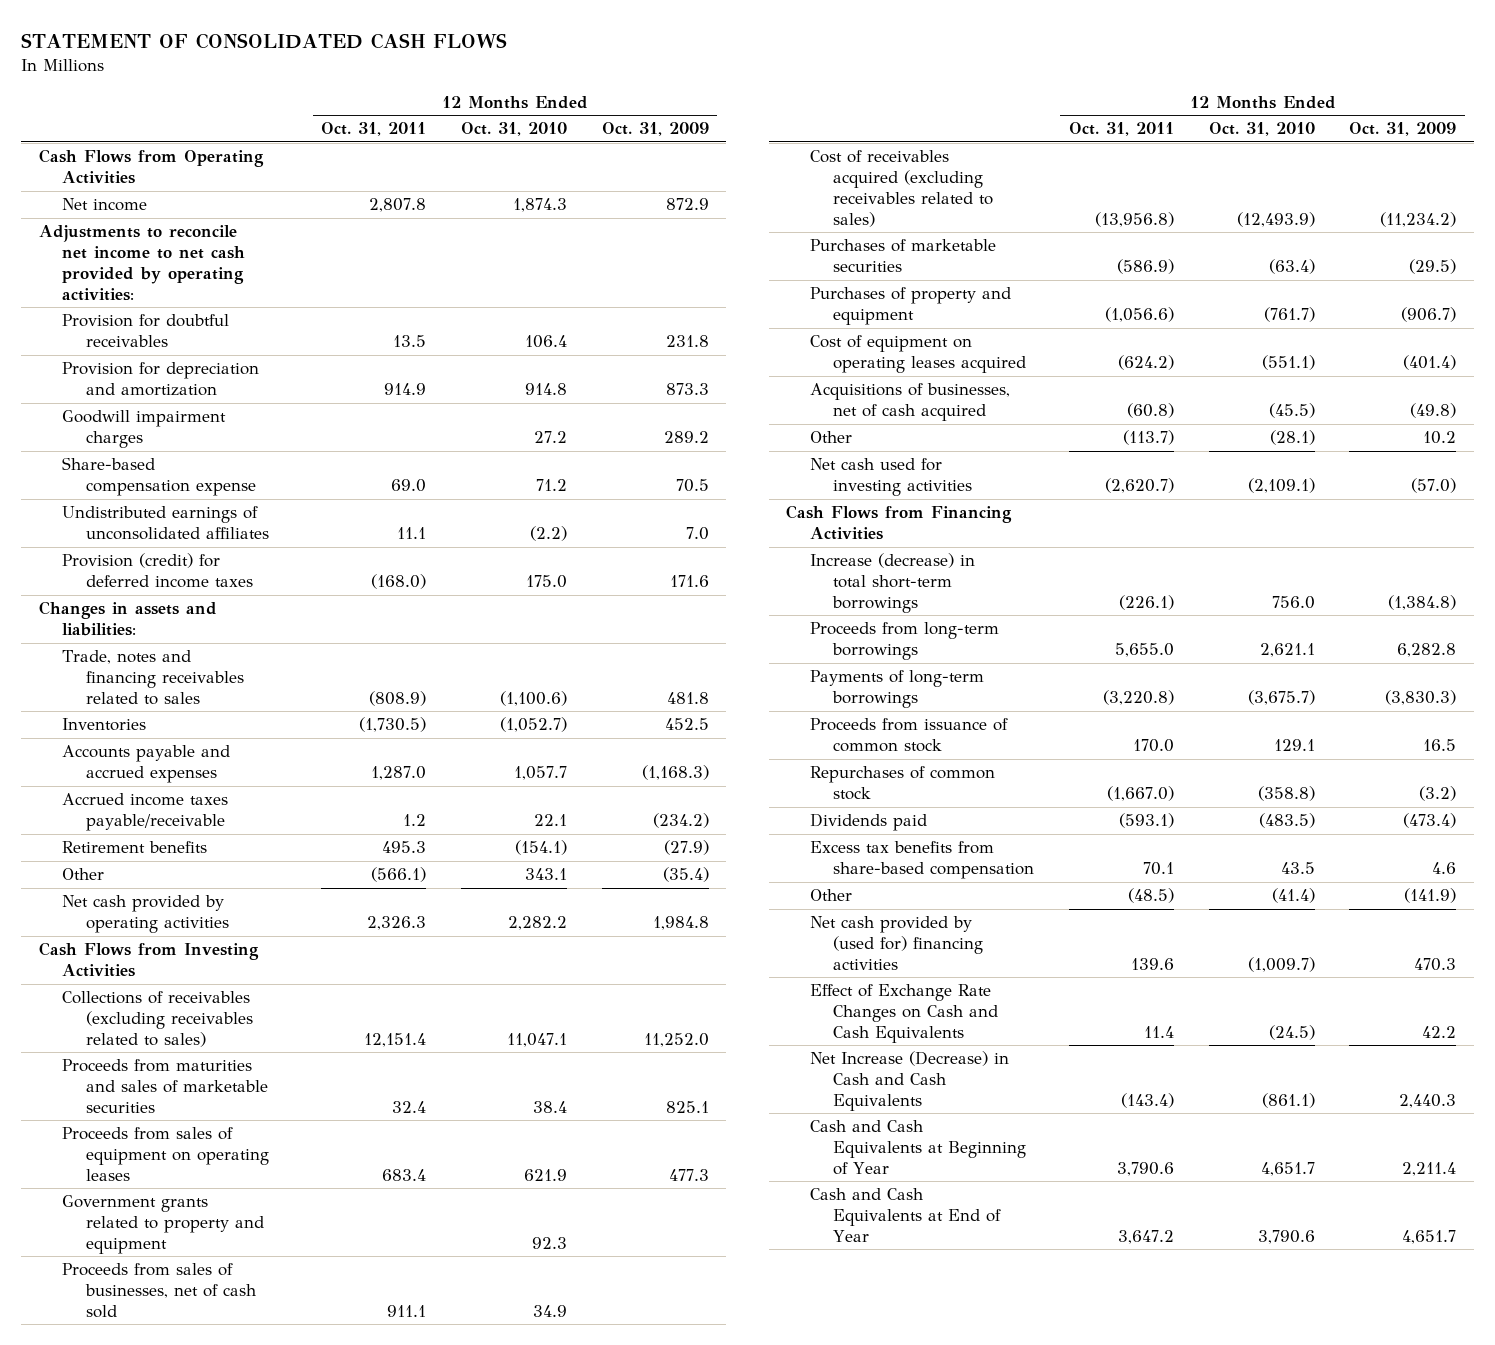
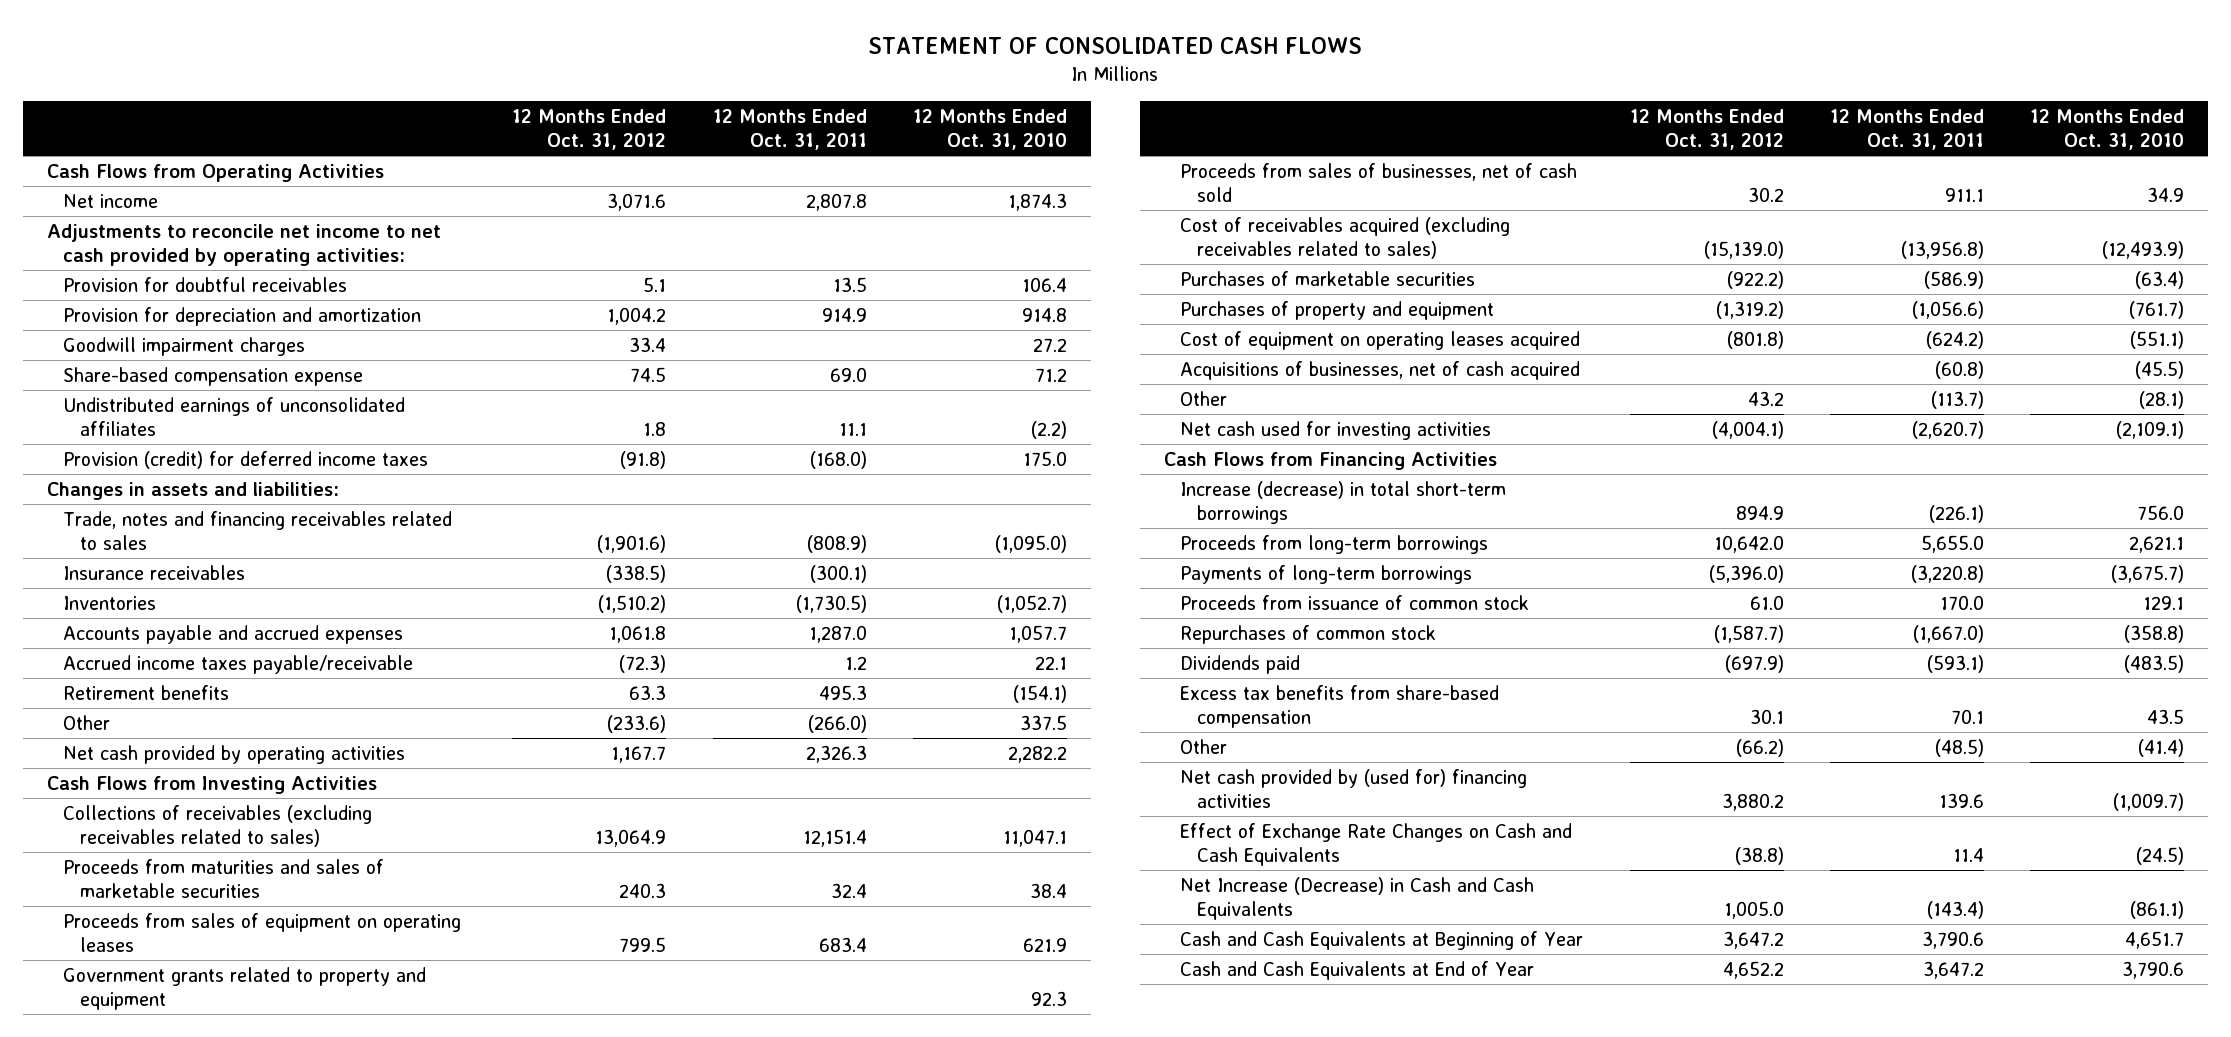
- | 12 Months Ended Oct. 31, 2011 | 12 Months Ended Oct. 31, 2010 | 12 Months Ended Oct. 31, 2009
+ | 12 Months Ended Oct. 31, 2012 | 12 Months Ended Oct. 31, 2011 | 12 Months Ended Oct. 31, 2010
- Trade, notes and financing receivables related to sales | (808.9) | (1,100.6) | 481.8
+ Trade, notes and financing receivables related to sales | (1,901.6) | (808.9) | (1,095.0)
+ Insurance receivables | (338.5) | (300.1) |
- Other | (566.1) | 343.1 | (35.4)
+ Other | (233.6) | (266.0) | 337.5

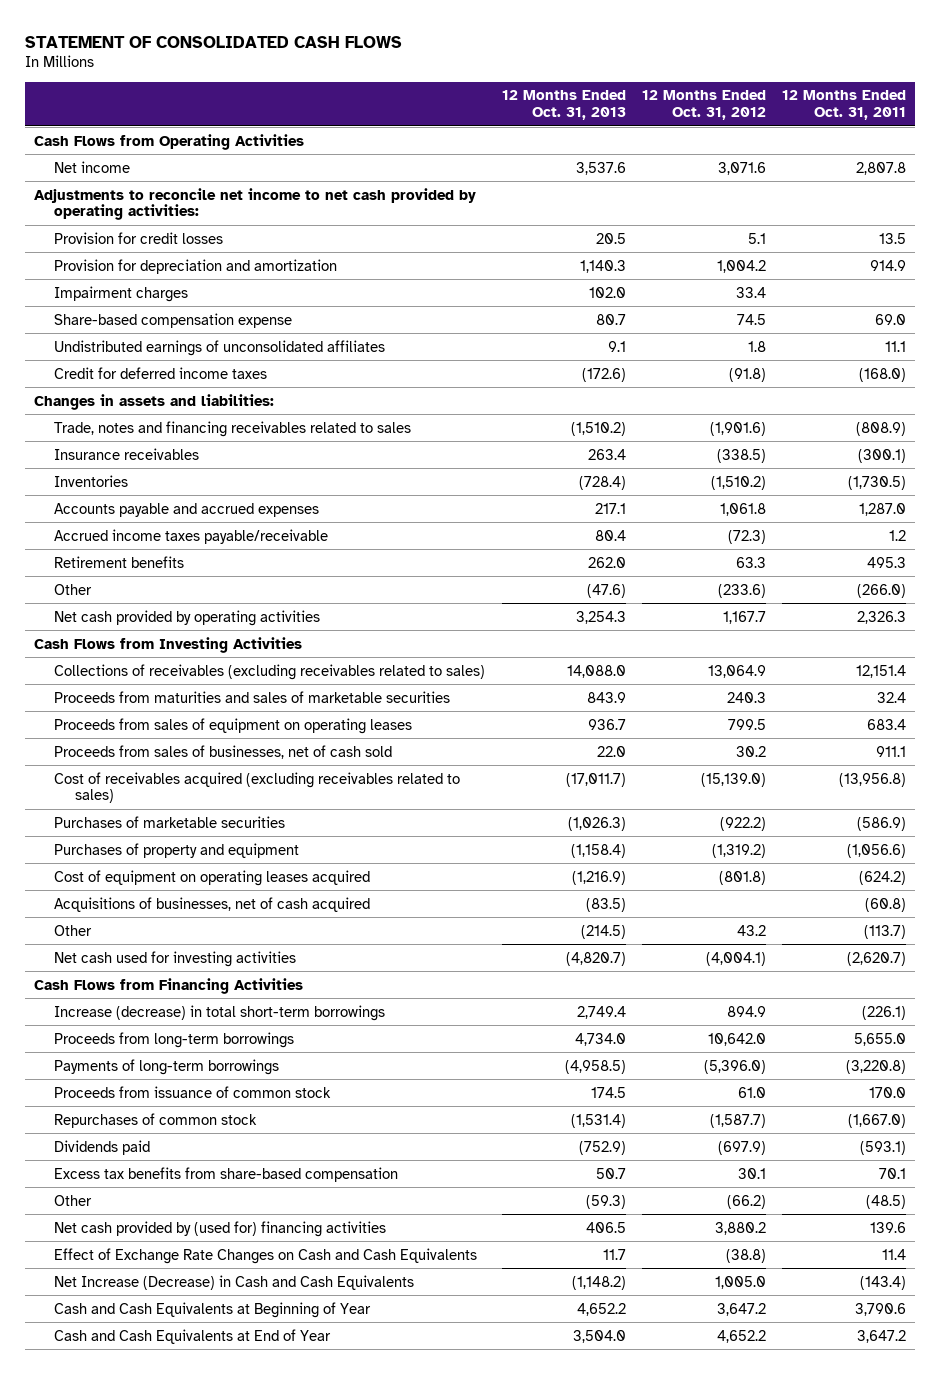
- | 12 Months Ended Oct. 31, 2012 | 12 Months Ended Oct. 31, 2011 | 12 Months Ended Oct. 31, 2010
+ | 12 Months Ended Oct. 31, 2013 | 12 Months Ended Oct. 31, 2012 | 12 Months Ended Oct. 31, 2011
- Provision for doubtful receivables | 5.1 | 13.5 | 106.4
+ Provision for credit losses | 20.5 | 5.1 | 13.5
- Goodwill impairment charges | 33.4 | | 27.2
+ Impairment charges | 102.0 | 33.4 |
- Provision (credit) for deferred income taxes | (91.8) | (168.0) | 175.0
+ Credit for deferred income taxes | (172.6) | (91.8) | (168.0)
- Government grants related to property and equipment | | | 92.3

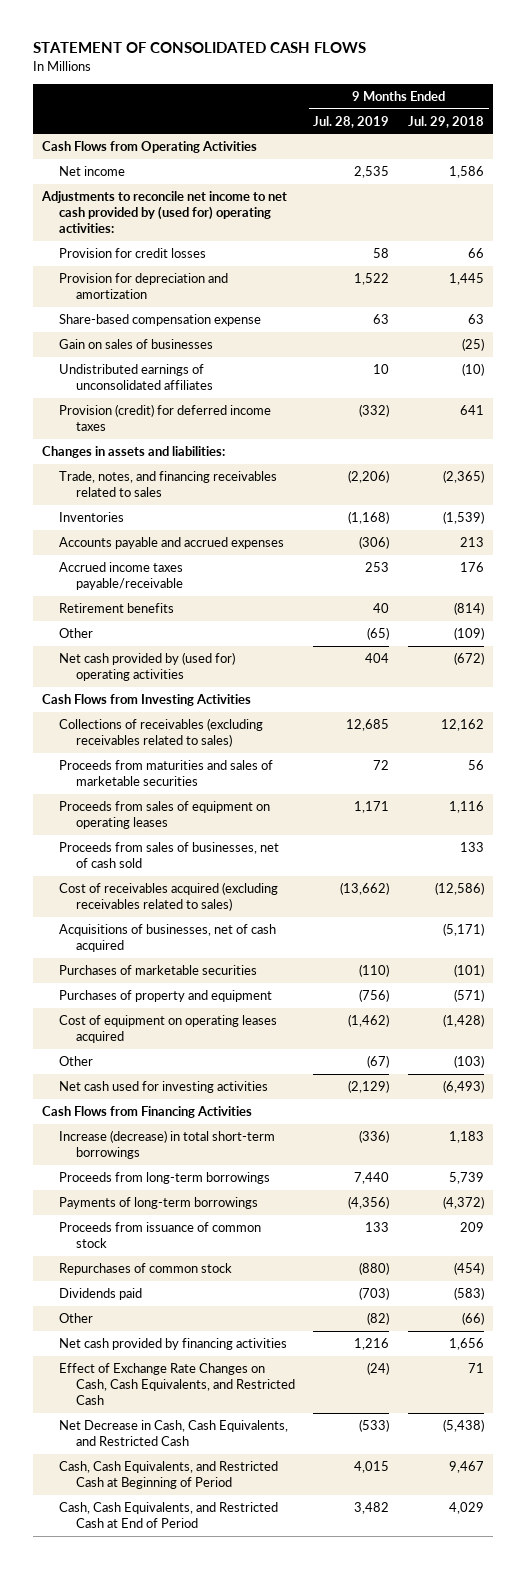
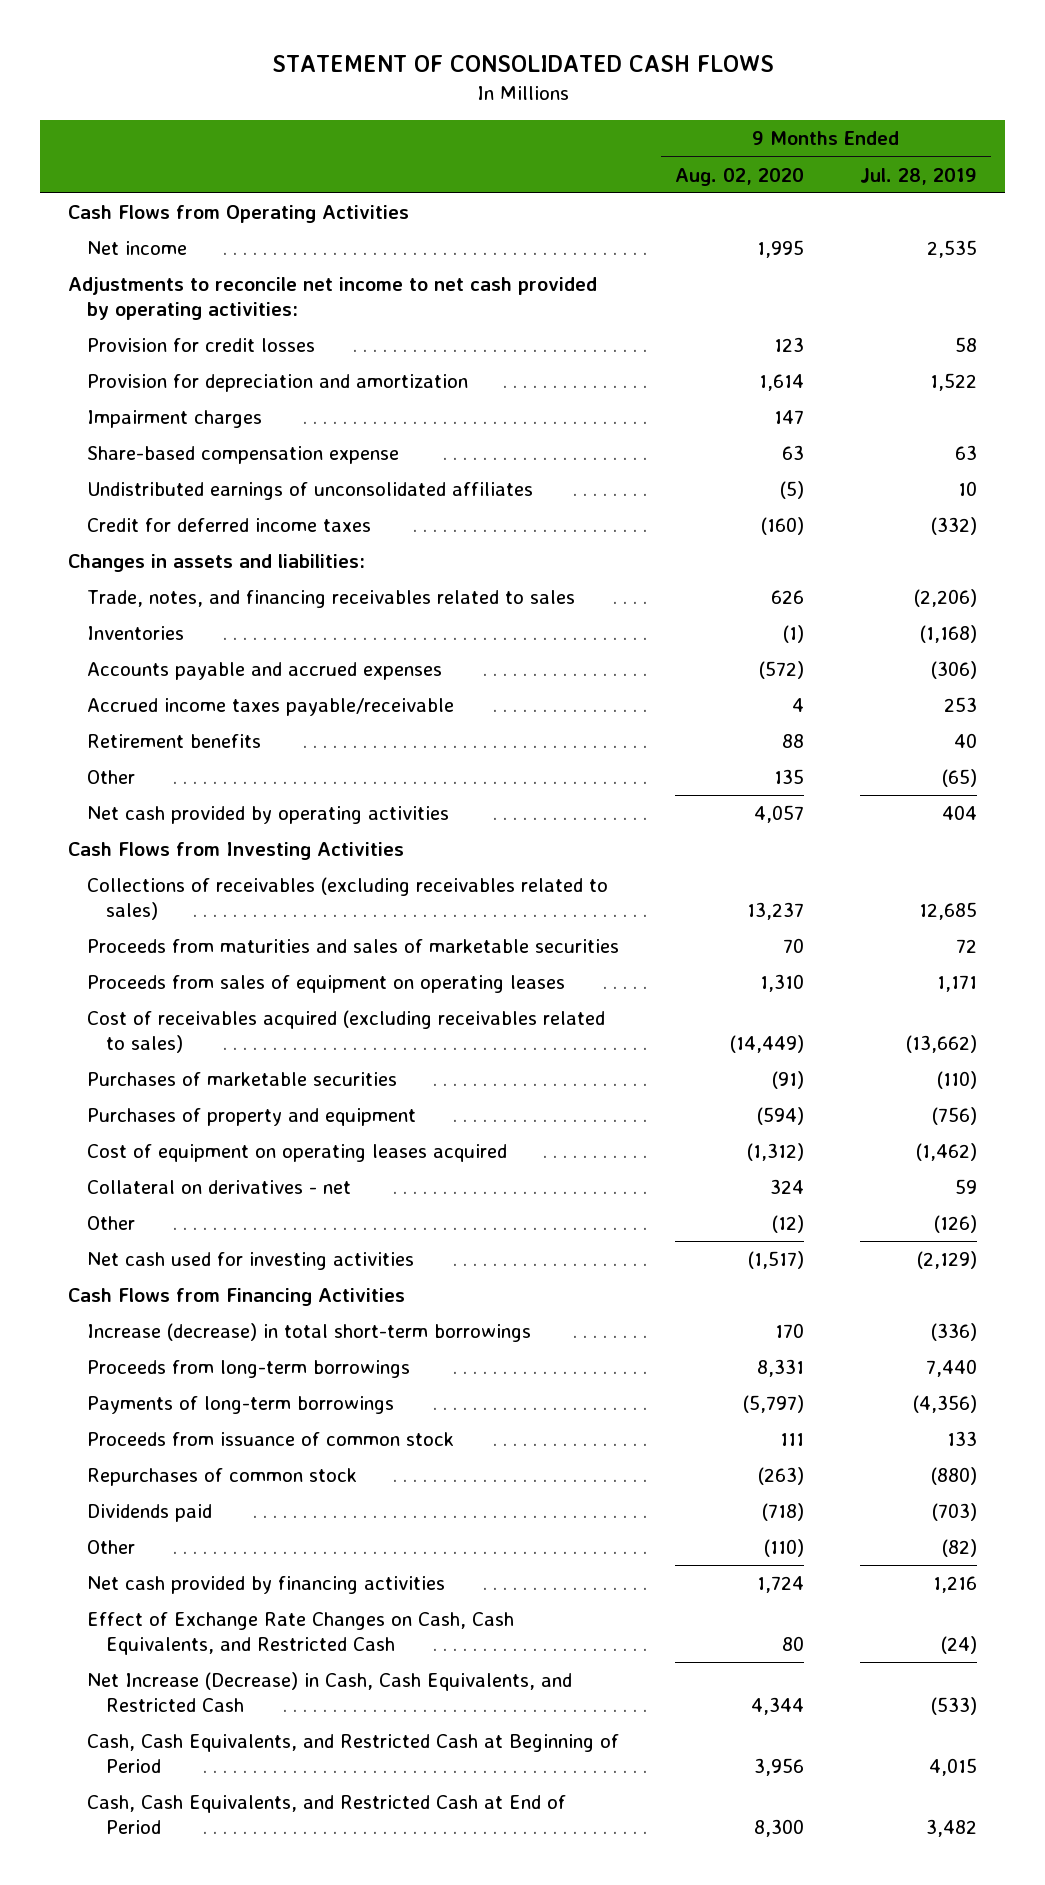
- | 9 Months Ended Jul. 28, 2019 | 9 Months Ended Jul. 29, 2018
+ | 9 Months Ended Aug. 02, 2020 | 9 Months Ended Jul. 28, 2019
- Adjustments to reconcile net income to net cash provided by (used for) operating activities:
+ Adjustments to reconcile net income to net cash provided by operating activities:
+ Impairment charges | 147 |
- Gain on sales of businesses | | (25)
- Provision (credit) for deferred income taxes | (332) | 641
+ Credit for deferred income taxes | (160) | (332)
- Net cash provided by (used for) operating activities | 404 | (672)
+ Net cash provided by operating activities | 4,057 | 404
- Proceeds from sales of businesses, net of cash sold | | 133
- Acquisitions of businesses, net of cash acquired | | (5,171)
- Other | (67) | (103)
+ Collateral on derivatives - net | 324 | 59
+ Other | (12) | (126)
- Net Decrease in Cash, Cash Equivalents, and Restricted Cash | (533) | (5,438)
+ Net Increase (Decrease) in Cash, Cash Equivalents, and Restricted Cash | 4,344 | (533)

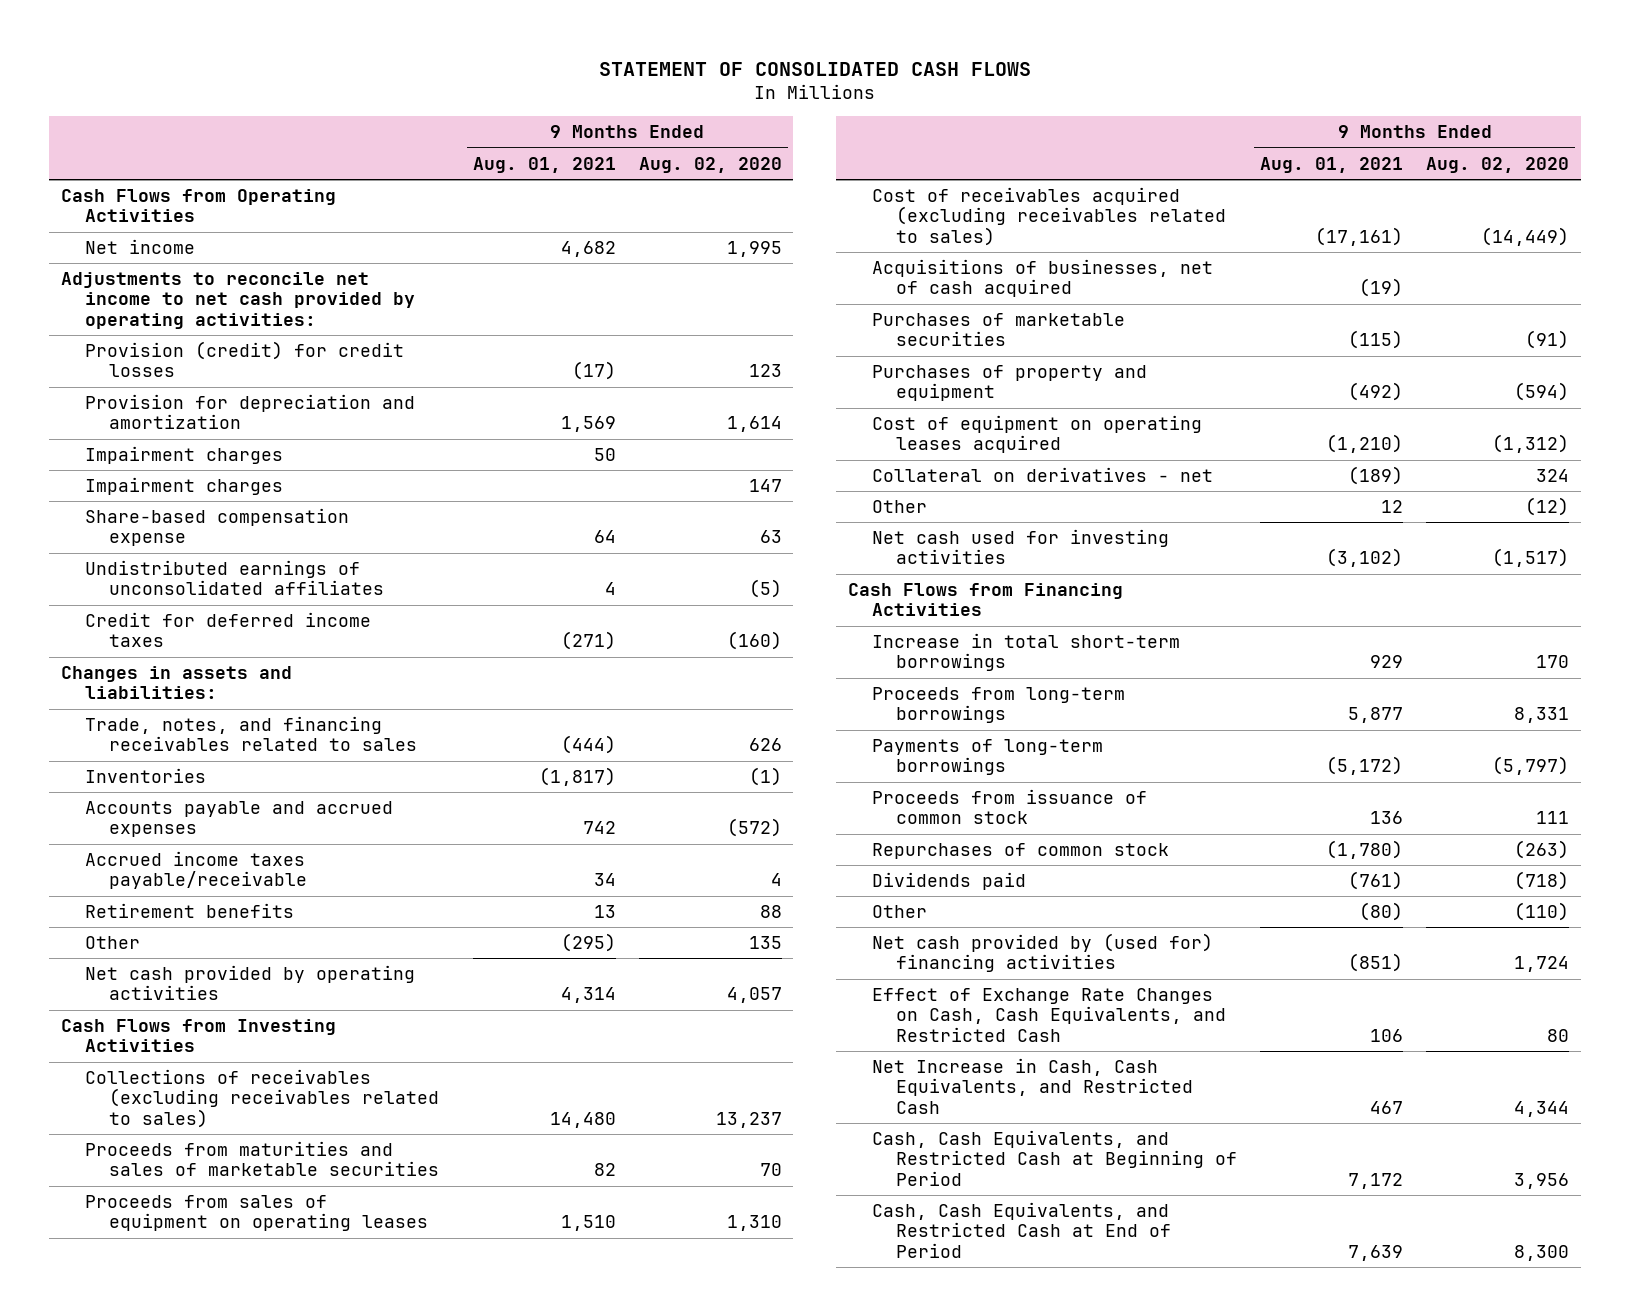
- | 9 Months Ended Aug. 02, 2020 | 9 Months Ended Jul. 28, 2019
+ | 9 Months Ended Aug. 01, 2021 | 9 Months Ended Aug. 02, 2020
- Provision for credit losses | 123 | 58
+ Provision (credit) for credit losses | (17) | 123
+ Impairment charges | 50 |
+ Acquisitions of businesses, net of cash acquired | (19) |
- Increase (decrease) in total short-term borrowings | 170 | (336)
+ Increase in total short-term borrowings | 929 | 170
- Net cash provided by financing activities | 1,724 | 1,216
+ Net cash provided by (used for) financing activities | (851) | 1,724
- Net Increase (Decrease) in Cash, Cash Equivalents, and Restricted Cash | 4,344 | (533)
+ Net Increase in Cash, Cash Equivalents, and Restricted Cash | 467 | 4,344

